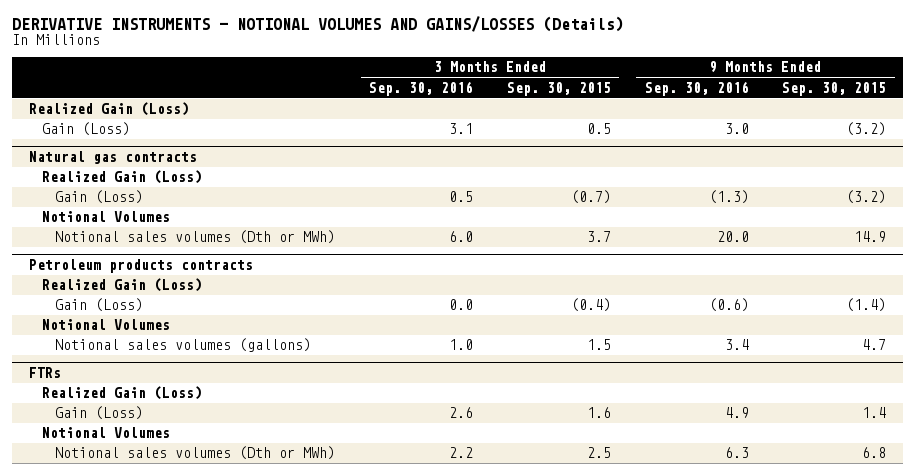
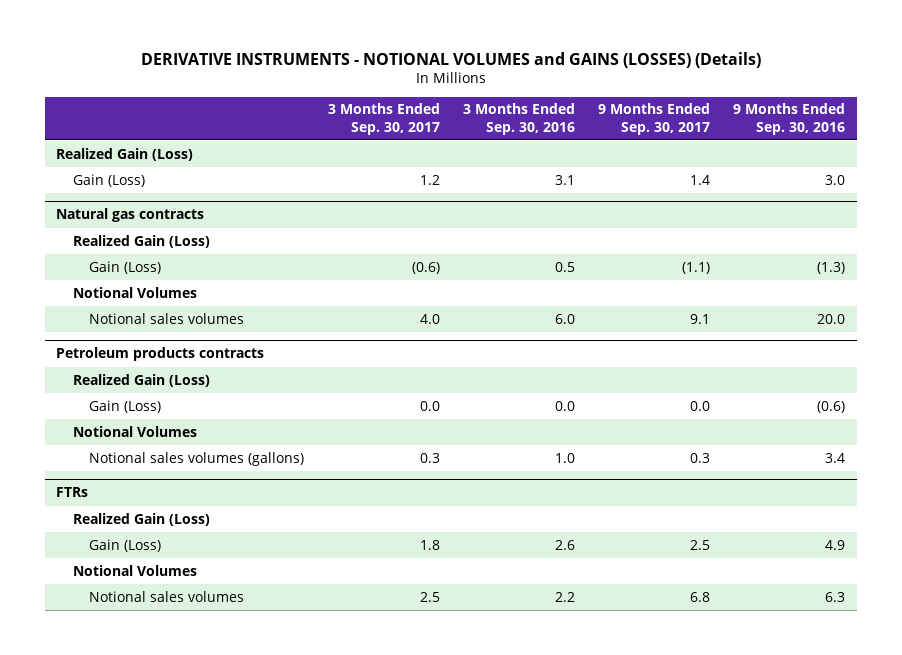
- DERIVATIVE INSTRUMENTS - NOTIONAL VOLUMES AND GAINS/LOSSES (Details)
+ DERIVATIVE INSTRUMENTS - NOTIONAL VOLUMES and GAINS (LOSSES) (Details)
- | 3 Months Ended Sep. 30, 2016 | 3 Months Ended Sep. 30, 2015 | 9 Months Ended Sep. 30, 2016 | 9 Months Ended Sep. 30, 2015
+ | 3 Months Ended Sep. 30, 2017 | 3 Months Ended Sep. 30, 2016 | 9 Months Ended Sep. 30, 2017 | 9 Months Ended Sep. 30, 2016
@ Natural gas contracts
- Notional sales volumes (Dth or MWh) | 6.0 | 3.7 | 20.0 | 14.9
+ Notional sales volumes | 4.0 | 6.0 | 9.1 | 20.0
@ FTRs
- Notional sales volumes (Dth or MWh) | 2.2 | 2.5 | 6.3 | 6.8
+ Notional sales volumes | 2.5 | 2.2 | 6.8 | 6.3

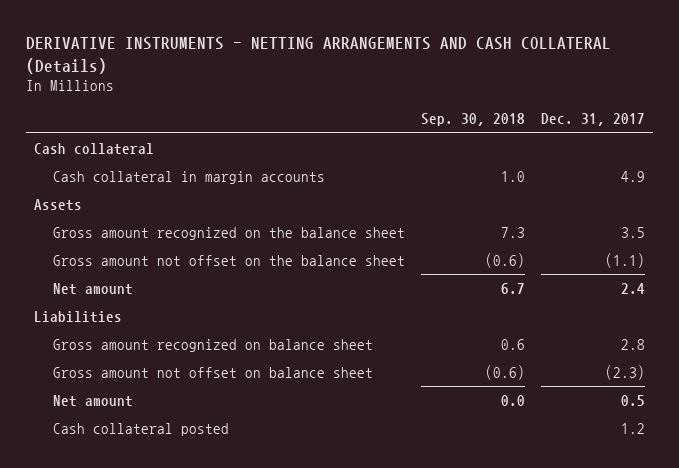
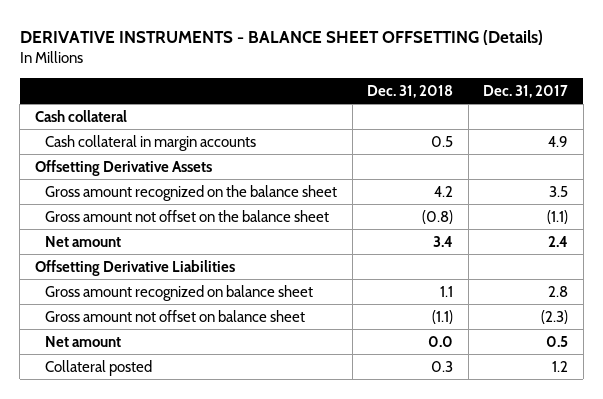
- DERIVATIVE INSTRUMENTS - NETTING ARRANGEMENTS AND CASH COLLATERAL (Details)
+ DERIVATIVE INSTRUMENTS - BALANCE SHEET OFFSETTING (Details)
- | Sep. 30, 2018 | Dec. 31, 2017
+ | Dec. 31, 2018 | Dec. 31, 2017
- Assets
+ Offsetting Derivative Assets
- Liabilities
+ Offsetting Derivative Liabilities
- Cash collateral posted | | 1.2
+ Collateral posted | 0.3 | 1.2

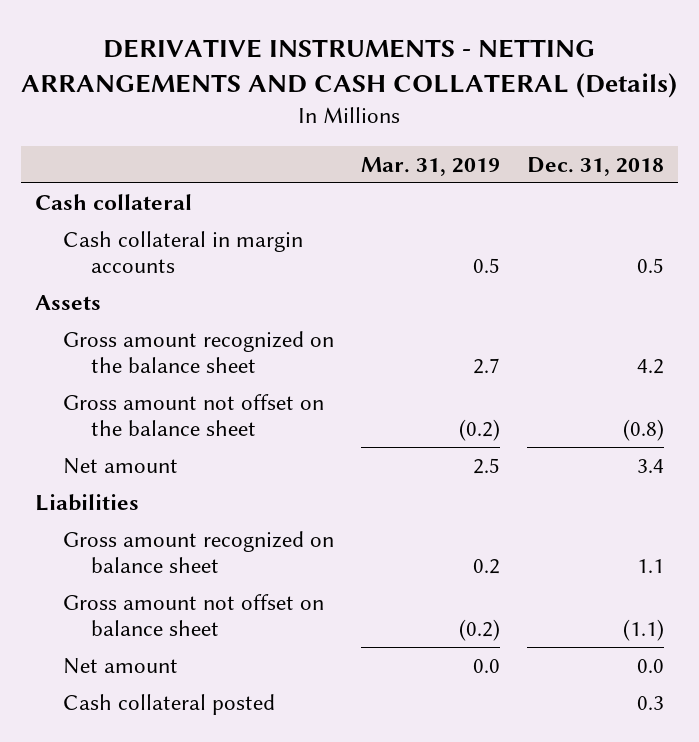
- DERIVATIVE INSTRUMENTS - BALANCE SHEET OFFSETTING (Details)
+ DERIVATIVE INSTRUMENTS - NETTING ARRANGEMENTS AND CASH COLLATERAL (Details)
- | Dec. 31, 2018 | Dec. 31, 2017
+ | Mar. 31, 2019 | Dec. 31, 2018
- Offsetting Derivative Assets
+ Assets
- Offsetting Derivative Liabilities
+ Liabilities
- Collateral posted | 0.3 | 1.2
+ Cash collateral posted | | 0.3

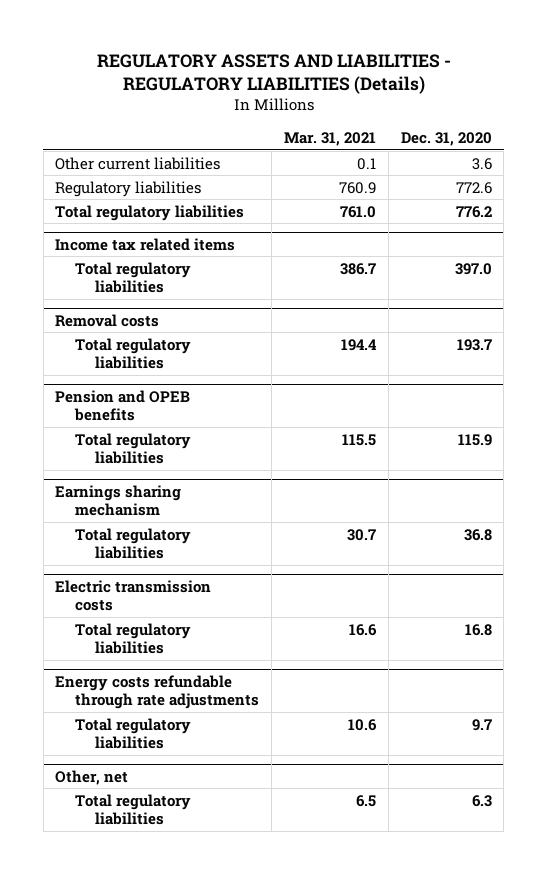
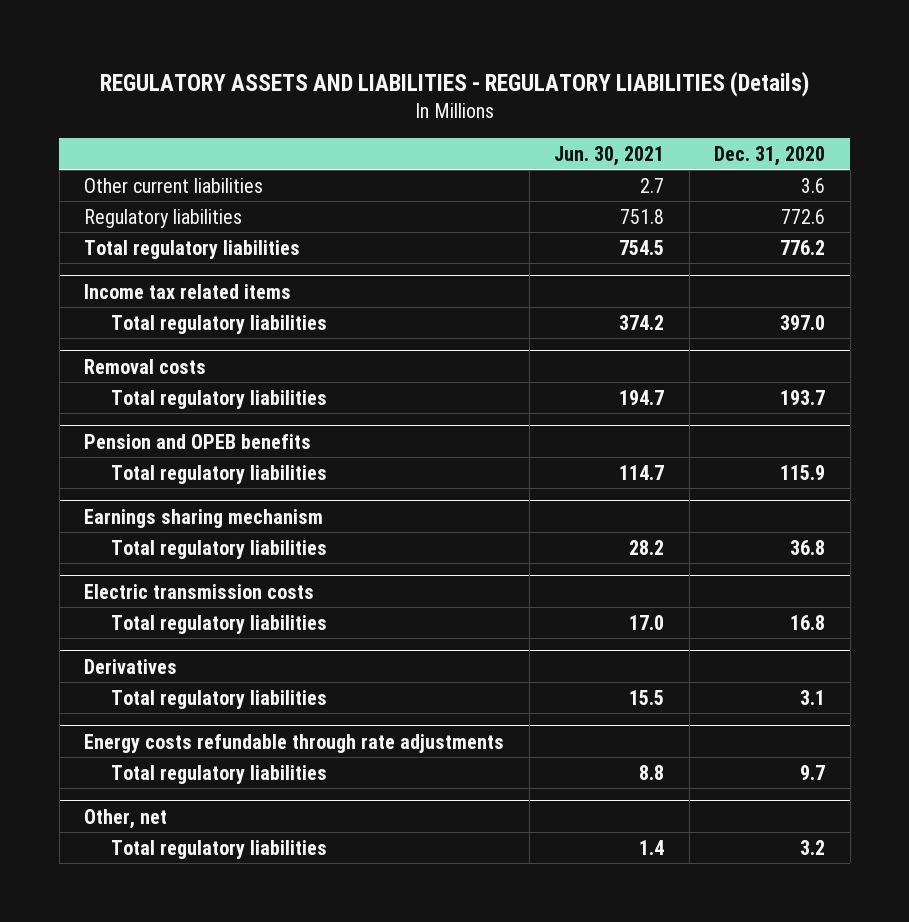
- | Mar. 31, 2021 | Dec. 31, 2020
+ | Jun. 30, 2021 | Dec. 31, 2020
+ Derivatives
+ Total regulatory liabilities | 15.5 | 3.1
@ Other, net
- Total regulatory liabilities | 6.5 | 6.3
+ Total regulatory liabilities | 1.4 | 3.2

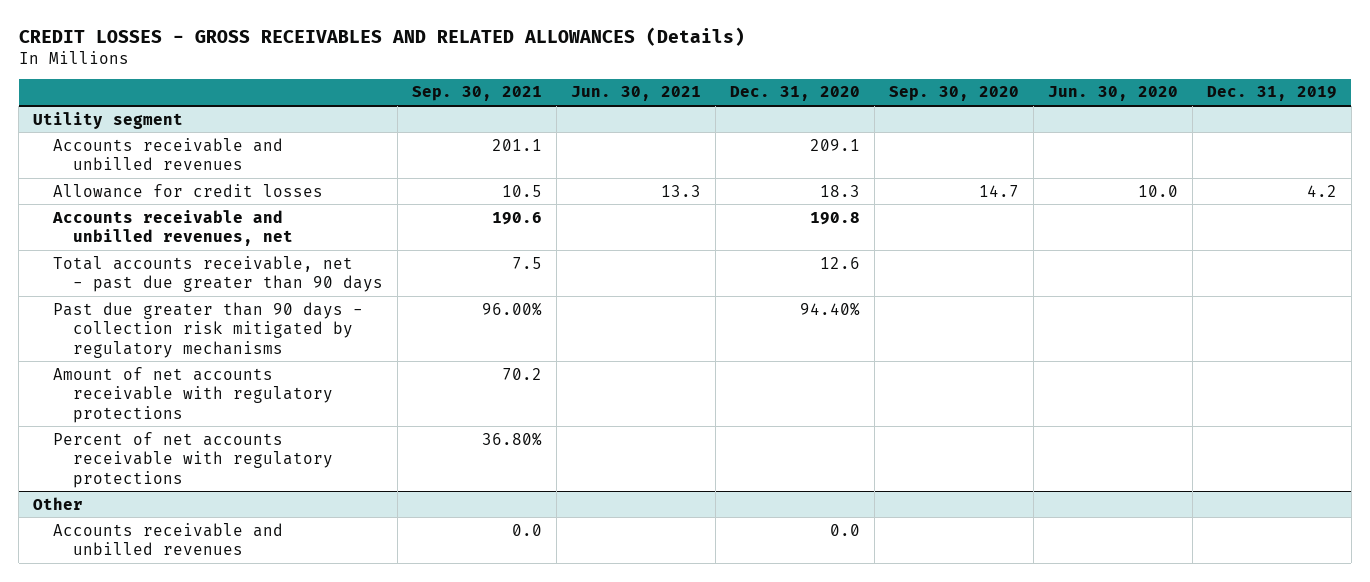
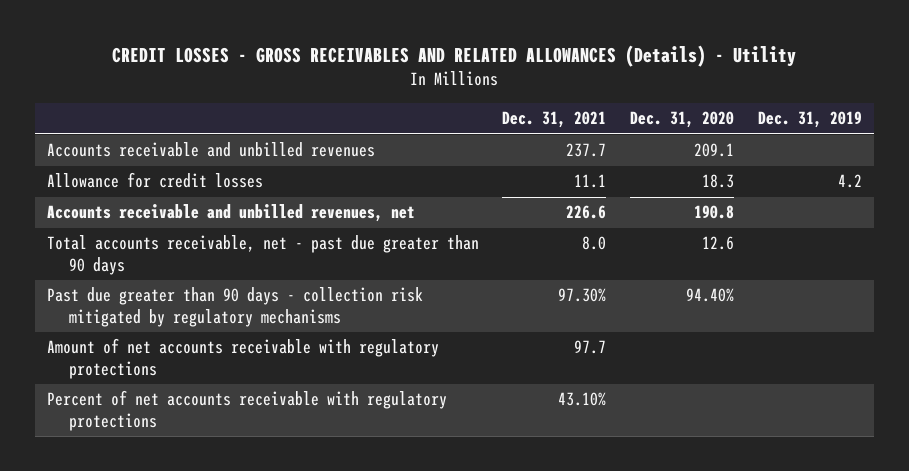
- CREDIT LOSSES - GROSS RECEIVABLES AND RELATED ALLOWANCES (Details)
+ CREDIT LOSSES - GROSS RECEIVABLES AND RELATED ALLOWANCES (Details) - Utility
- | Sep. 30, 2021 | Jun. 30, 2021 | Dec. 31, 2020 | Sep. 30, 2020 | Jun. 30, 2020 | Dec. 31, 2019
+ | Dec. 31, 2021 | Dec. 31, 2020 | Dec. 31, 2019
- Utility segment
- Other
- Accounts receivable and unbilled revenues | 0.0 | | 0.0 | | |

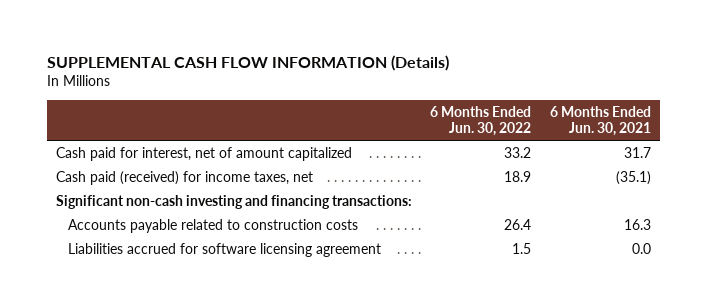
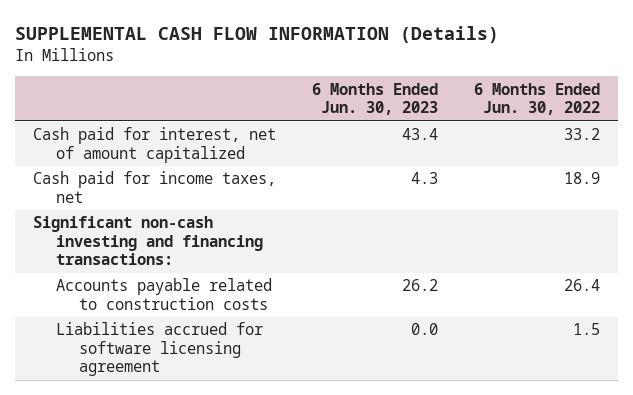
- | 6 Months Ended Jun. 30, 2022 | 6 Months Ended Jun. 30, 2021
+ | 6 Months Ended Jun. 30, 2023 | 6 Months Ended Jun. 30, 2022
- Cash paid (received) for income taxes, net | 18.9 | (35.1)
+ Cash paid for income taxes, net | 4.3 | 18.9

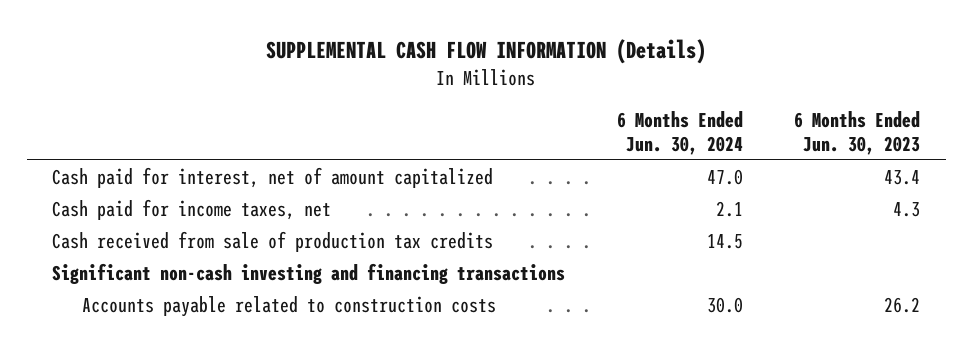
- | 6 Months Ended Jun. 30, 2023 | 6 Months Ended Jun. 30, 2022
+ | 6 Months Ended Jun. 30, 2024 | 6 Months Ended Jun. 30, 2023
- Significant non-cash investing and financing transactions:
+ Cash received from sale of production tax credits | 14.5 |
+ Significant non-cash investing and financing transactions
- Liabilities accrued for software licensing agreement | 0.0 | 1.5

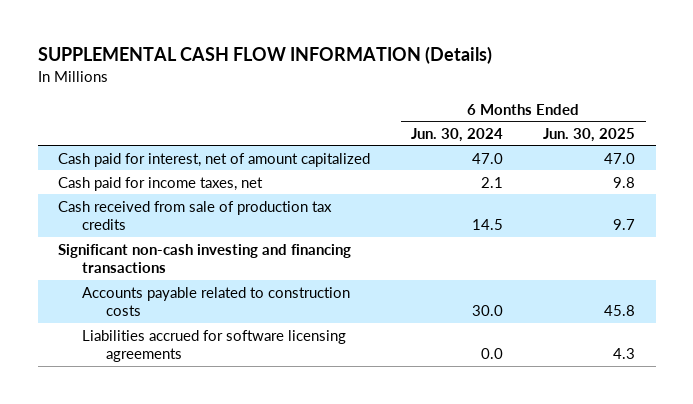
- | 6 Months Ended Jun. 30, 2024 | 6 Months Ended Jun. 30, 2023
+ | 6 Months Ended Jun. 30, 2024 | 6 Months Ended Jun. 30, 2025
+ Liabilities accrued for software licensing agreements | 0.0 | 4.3

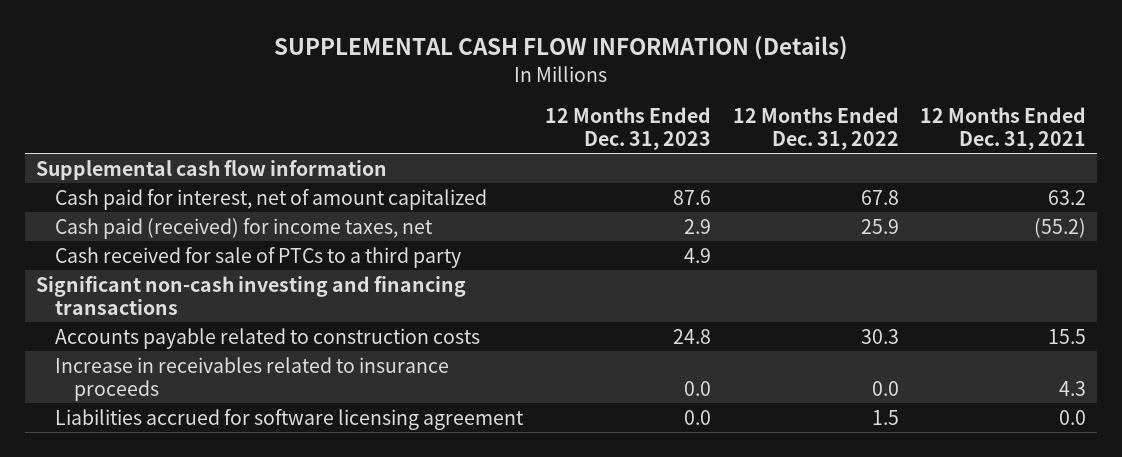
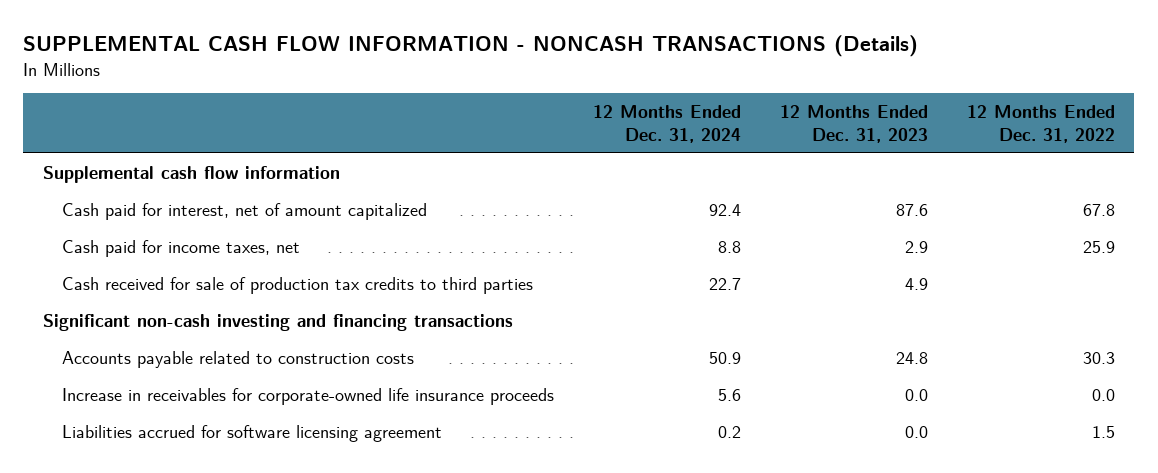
- SUPPLEMENTAL CASH FLOW INFORMATION (Details)
+ SUPPLEMENTAL CASH FLOW INFORMATION - NONCASH TRANSACTIONS (Details)
- | 12 Months Ended Dec. 31, 2023 | 12 Months Ended Dec. 31, 2022 | 12 Months Ended Dec. 31, 2021
+ | 12 Months Ended Dec. 31, 2024 | 12 Months Ended Dec. 31, 2023 | 12 Months Ended Dec. 31, 2022
- Cash paid (received) for income taxes, net | 2.9 | 25.9 | (55.2)
- Cash received for sale of PTCs to a third party | 4.9 | |
+ Cash paid for income taxes, net | 8.8 | 2.9 | 25.9
+ Cash received for sale of production tax credits to third parties | 22.7 | 4.9 |
- Increase in receivables related to insurance proceeds | 0.0 | 0.0 | 4.3
+ Increase in receivables for corporate-owned life insurance proceeds | 5.6 | 0.0 | 0.0

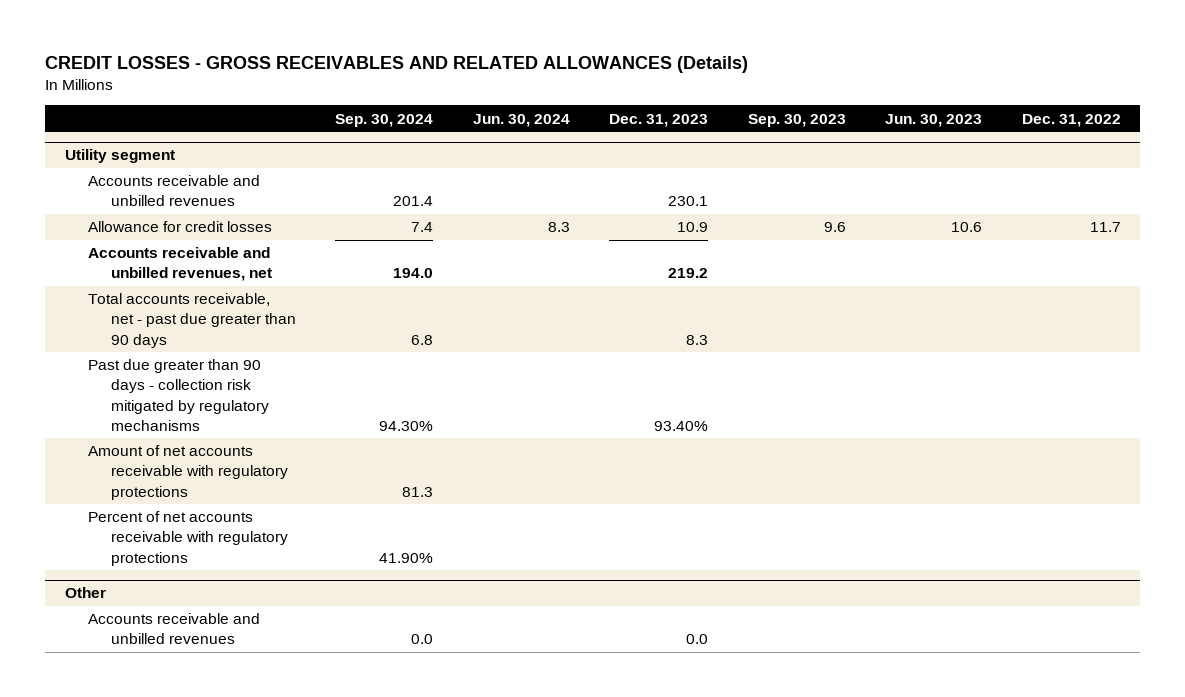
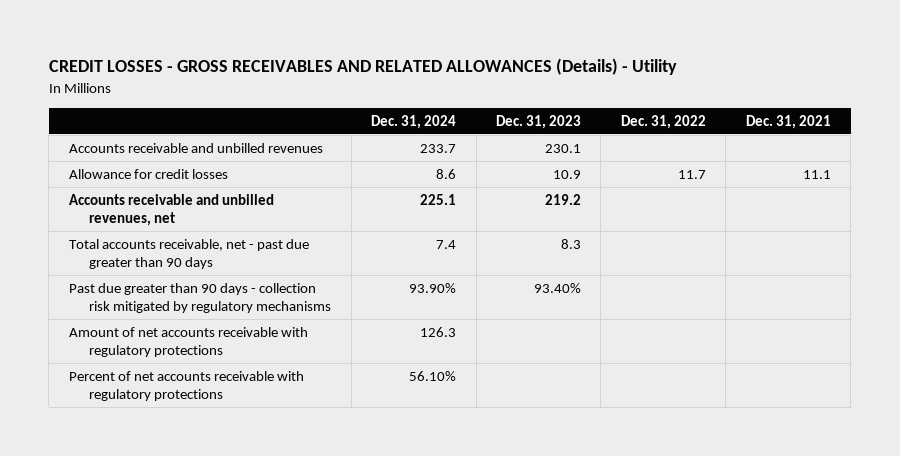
- CREDIT LOSSES - GROSS RECEIVABLES AND RELATED ALLOWANCES (Details)
+ CREDIT LOSSES - GROSS RECEIVABLES AND RELATED ALLOWANCES (Details) - Utility
- | Sep. 30, 2024 | Jun. 30, 2024 | Dec. 31, 2023 | Sep. 30, 2023 | Jun. 30, 2023 | Dec. 31, 2022
+ | Dec. 31, 2024 | Dec. 31, 2023 | Dec. 31, 2022 | Dec. 31, 2021
- Utility segment
- Other
- Accounts receivable and unbilled revenues | 0.0 | | 0.0 | | |

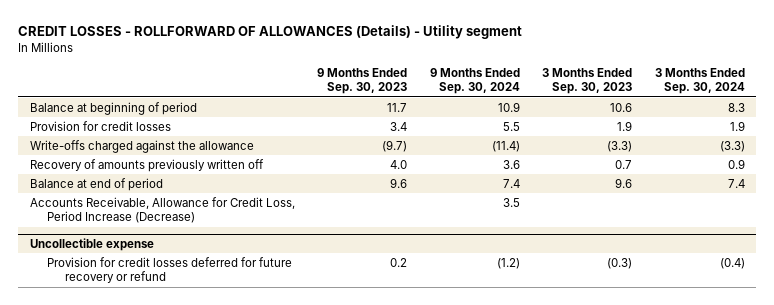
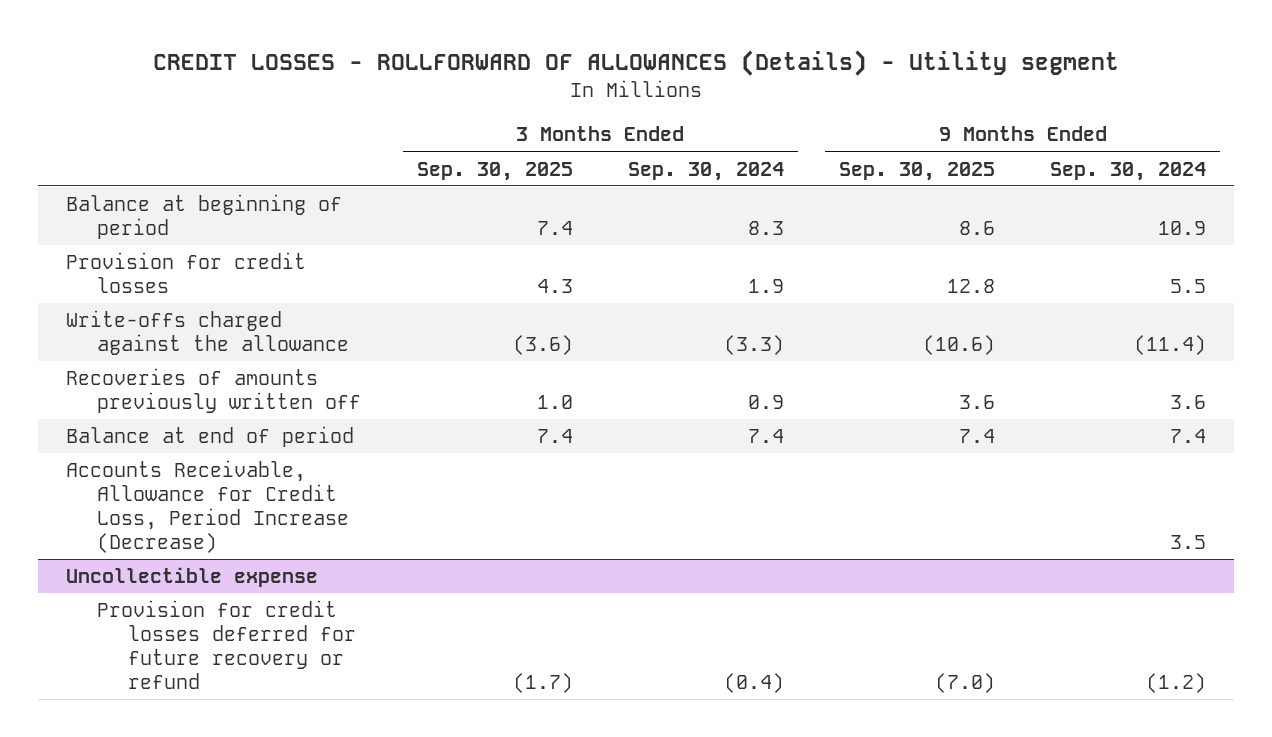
- | 9 Months Ended Sep. 30, 2023 | 9 Months Ended Sep. 30, 2024 | 3 Months Ended Sep. 30, 2023 | 3 Months Ended Sep. 30, 2024
+ | 3 Months Ended Sep. 30, 2025 | 3 Months Ended Sep. 30, 2024 | 9 Months Ended Sep. 30, 2025 | 9 Months Ended Sep. 30, 2024
- Recovery of amounts previously written off | 4.0 | 3.6 | 0.7 | 0.9
+ Recoveries of amounts previously written off | 1.0 | 0.9 | 3.6 | 3.6

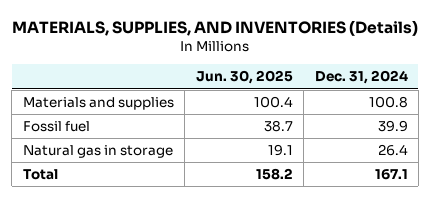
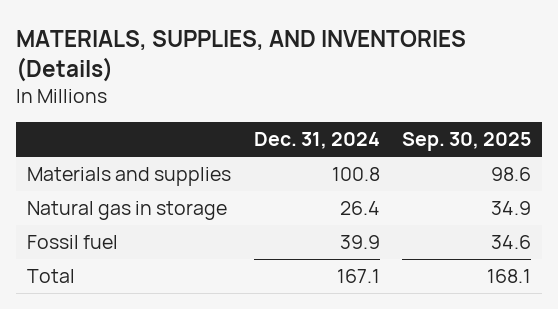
- | Jun. 30, 2025 | Dec. 31, 2024
+ | Dec. 31, 2024 | Sep. 30, 2025
moved down: Fossil fuel | 39.9 | 34.6

